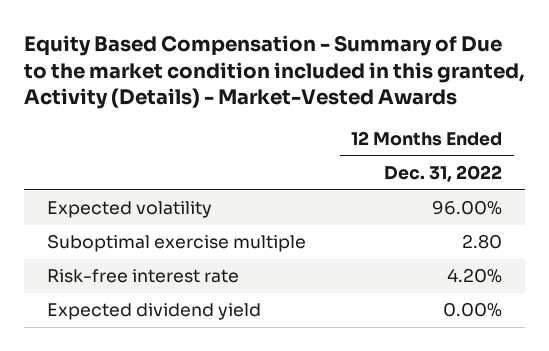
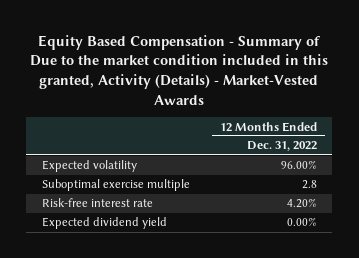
- Suboptimal exercise multiple | 2.80
+ Suboptimal exercise multiple | 2.8

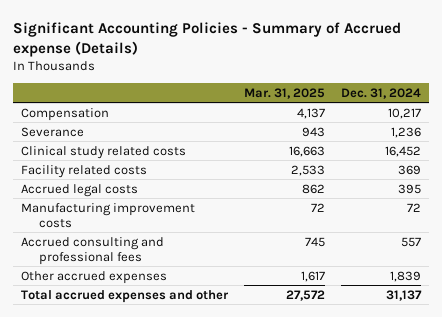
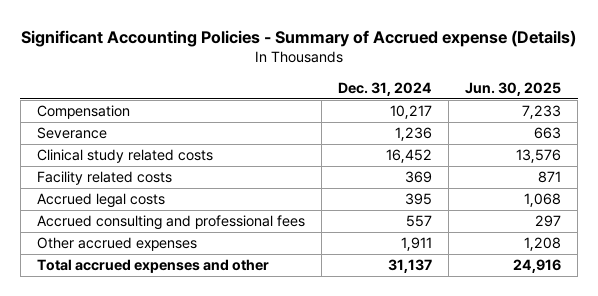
- | Mar. 31, 2025 | Dec. 31, 2024
+ | Dec. 31, 2024 | Jun. 30, 2025
- Manufacturing improvement costs | 72 | 72
- Other accrued expenses | 1,617 | 1,839
+ Other accrued expenses | 1,911 | 1,208

